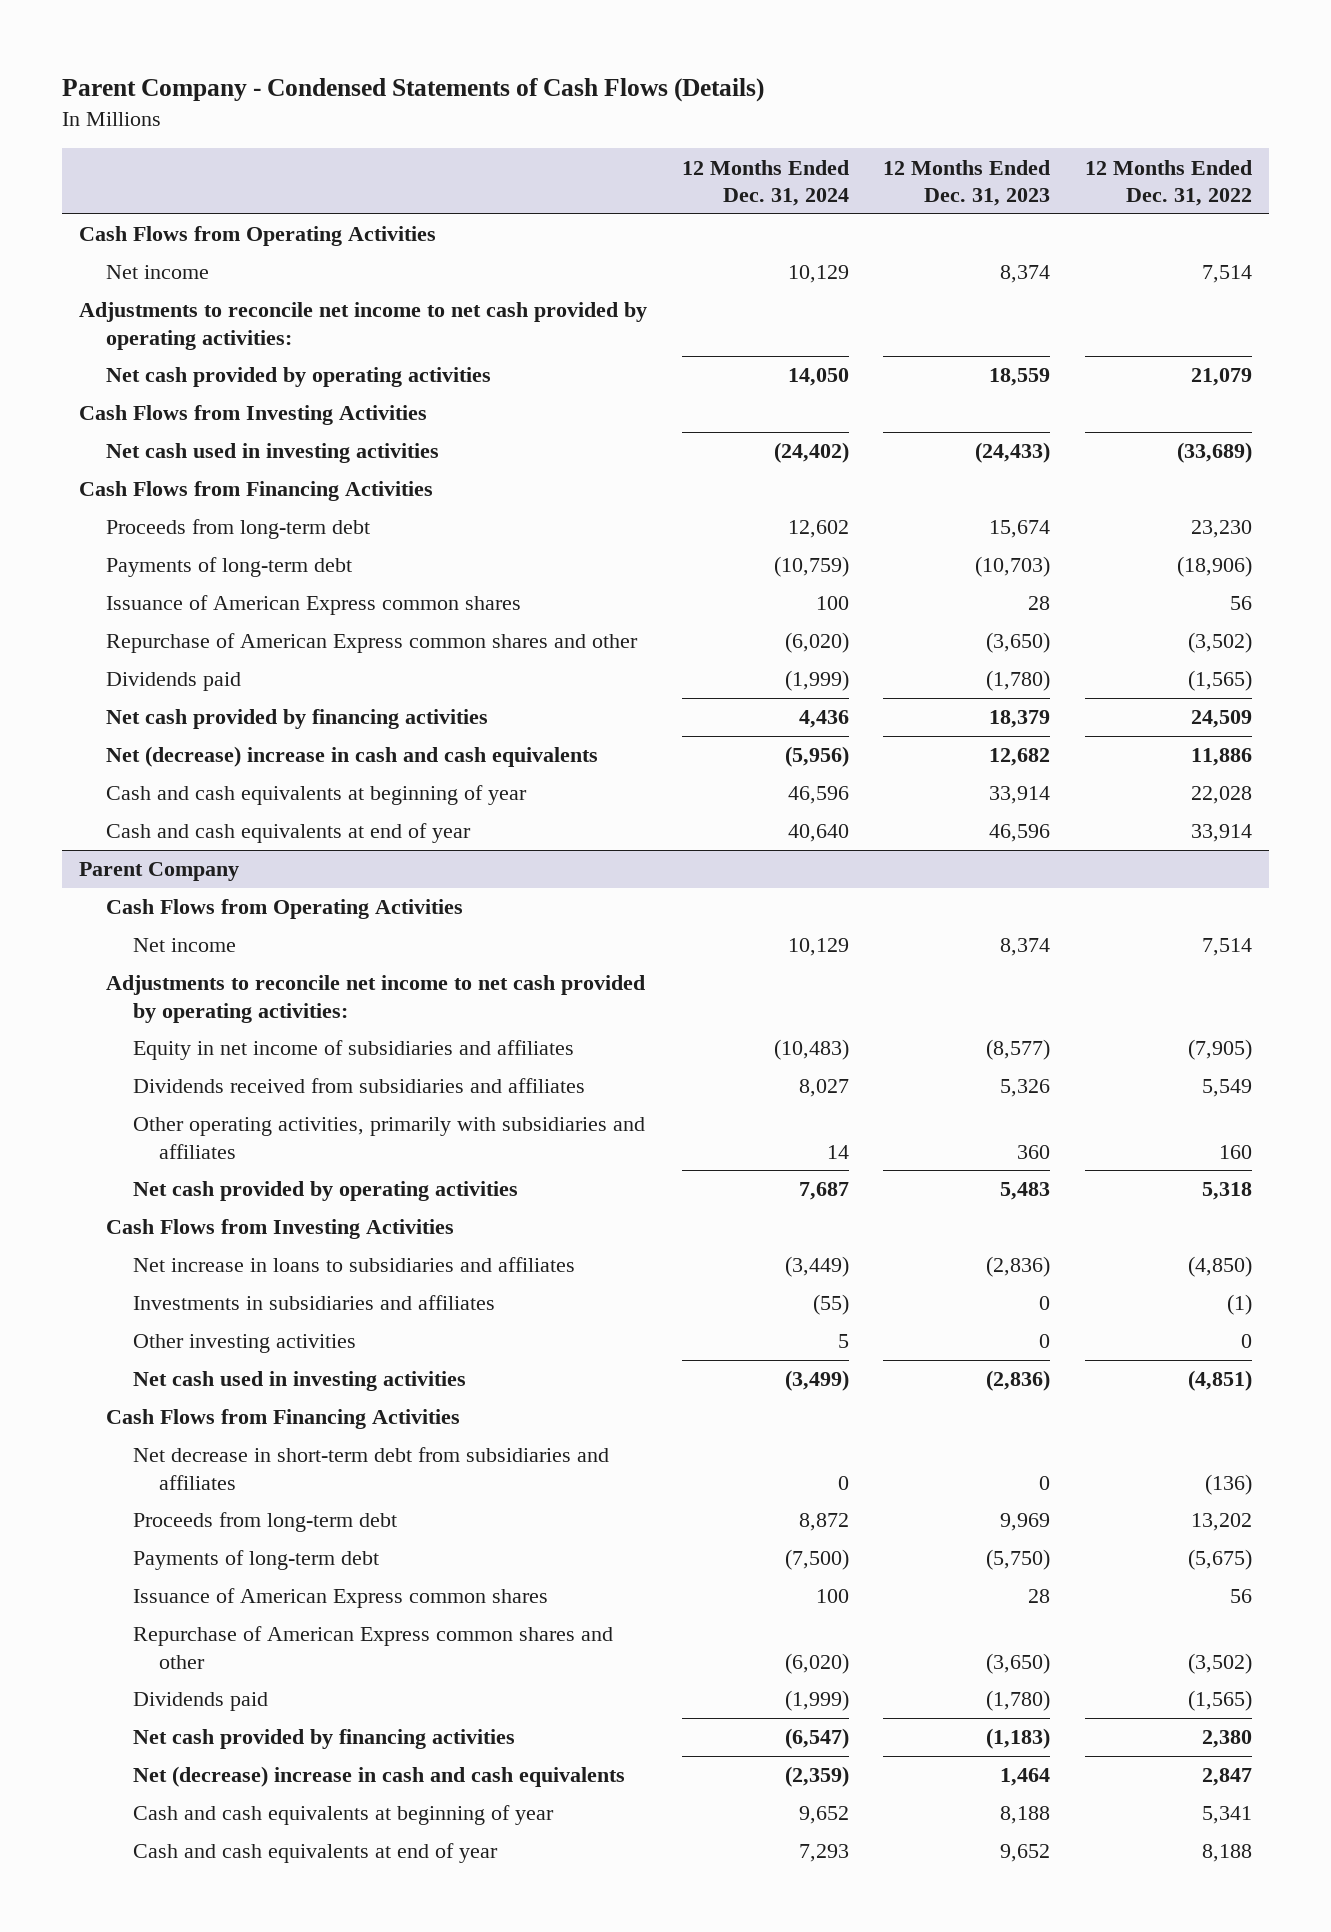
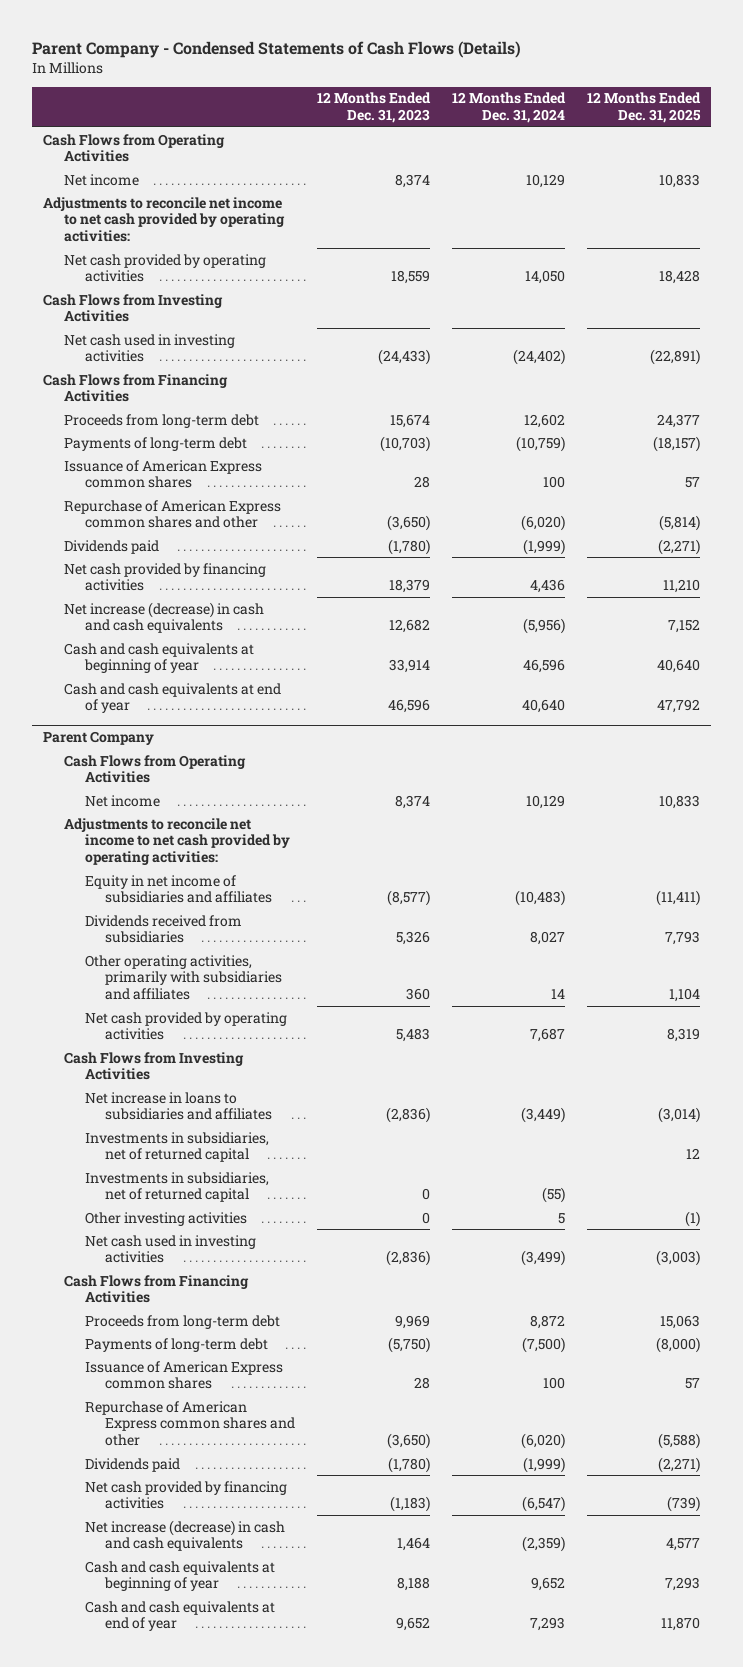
- | 12 Months Ended Dec. 31, 2024 | 12 Months Ended Dec. 31, 2023 | 12 Months Ended Dec. 31, 2022
+ | 12 Months Ended Dec. 31, 2023 | 12 Months Ended Dec. 31, 2024 | 12 Months Ended Dec. 31, 2025
- Net (decrease) increase in cash and cash equivalents | (5,956) | 12,682 | 11,886
+ Net increase (decrease) in cash and cash equivalents | 12,682 | (5,956) | 7,152
@ Parent Company
- Dividends received from subsidiaries and affiliates | 8,027 | 5,326 | 5,549
+ Dividends received from subsidiaries | 5,326 | 8,027 | 7,793
- Investments in subsidiaries and affiliates | (55) | 0 | (1)
+ Investments in subsidiaries, net of returned capital | | | 12
+ Investments in subsidiaries, net of returned capital | 0 | (55) |
- Net decrease in short-term debt from subsidiaries and affiliates | 0 | 0 | (136)
- Net (decrease) increase in cash and cash equivalents | (2,359) | 1,464 | 2,847
+ Net increase (decrease) in cash and cash equivalents | 1,464 | (2,359) | 4,577

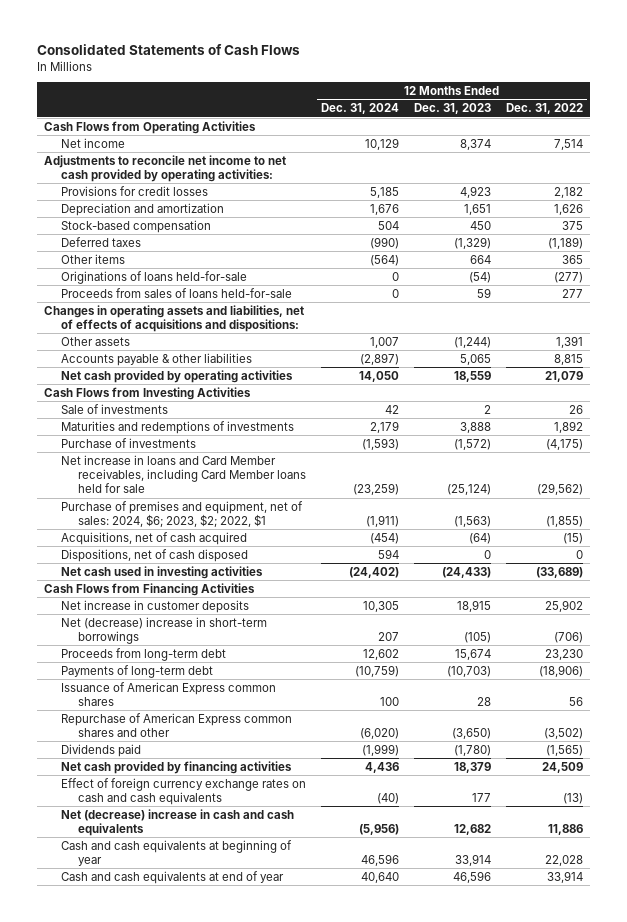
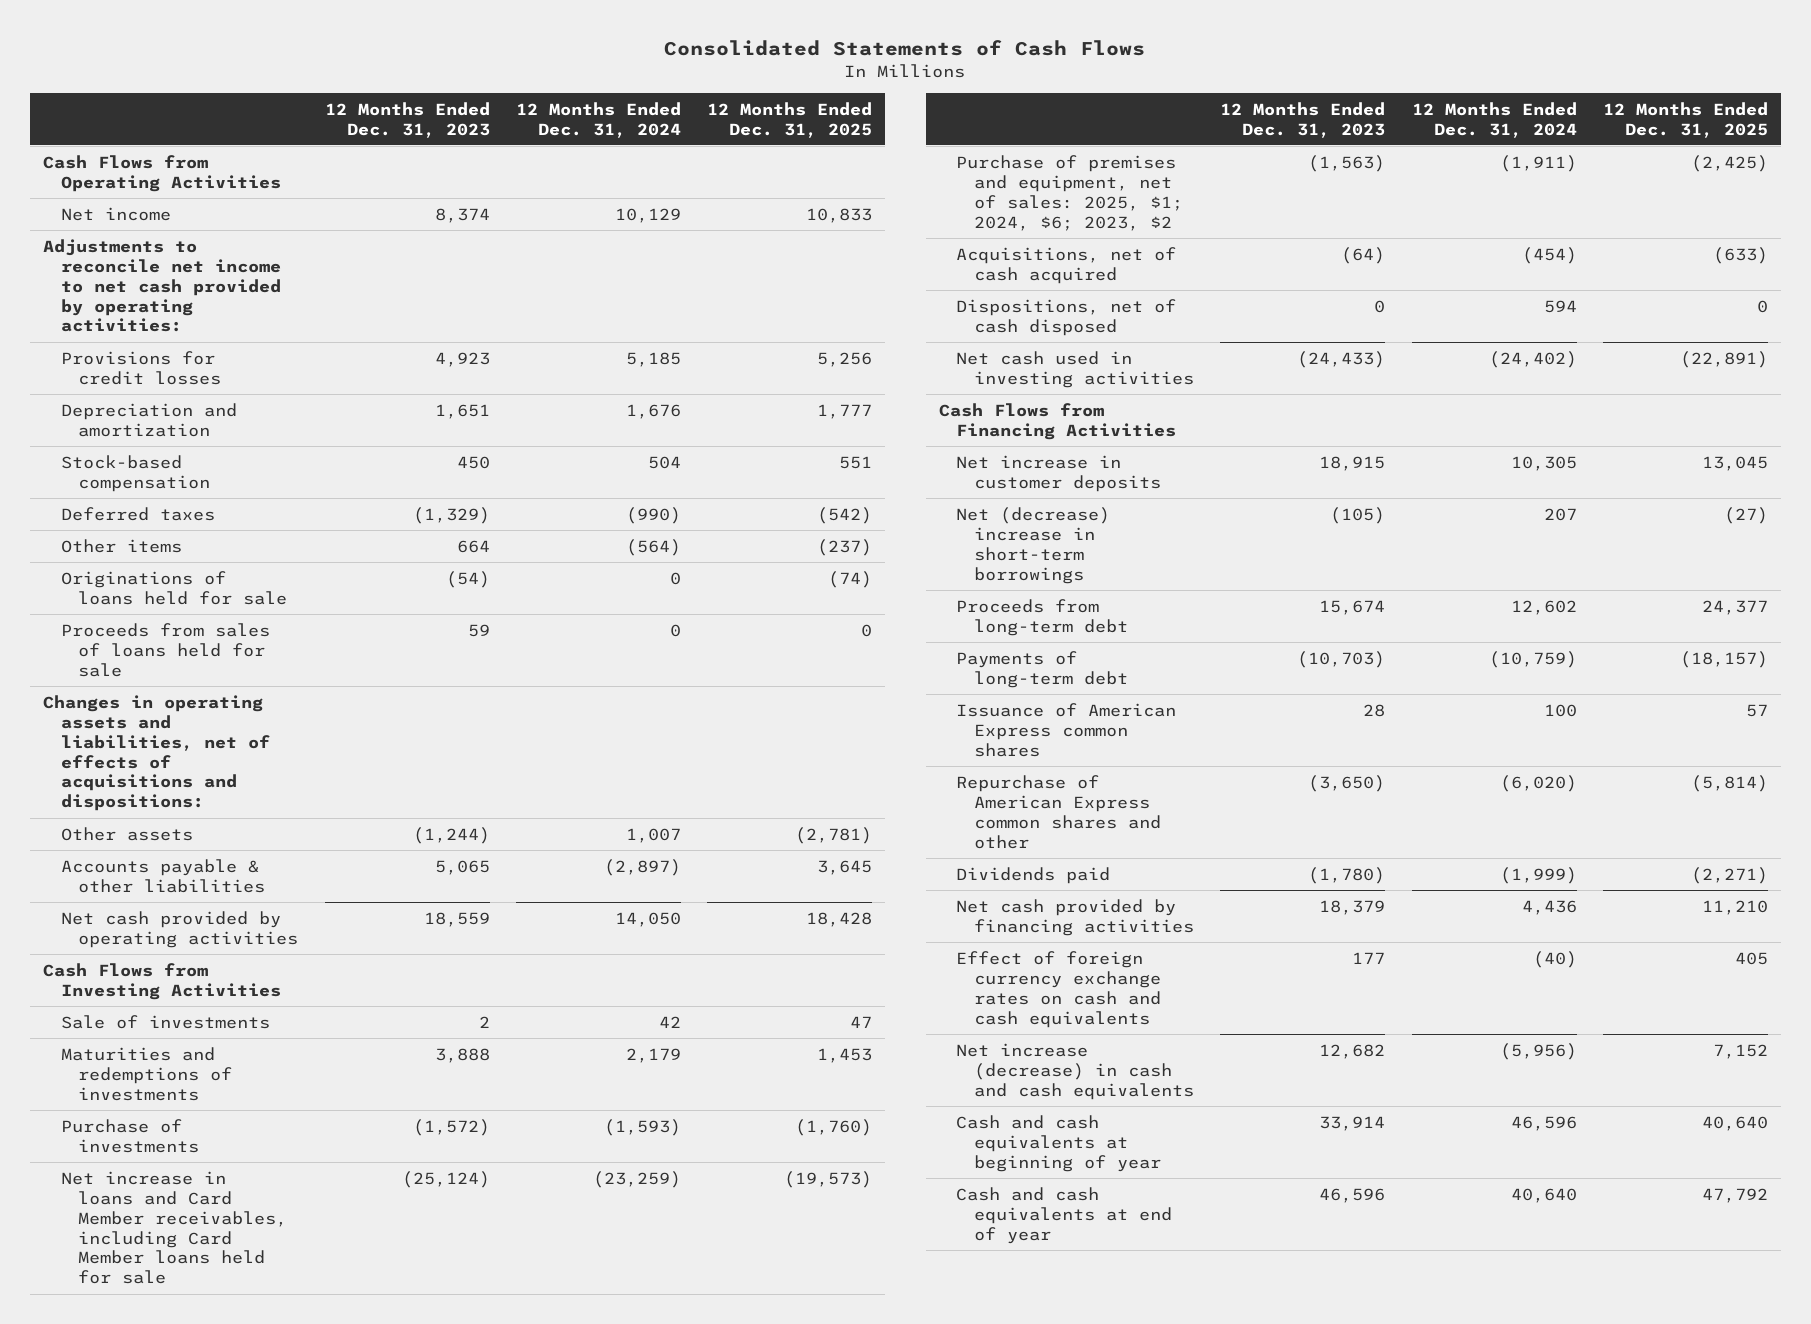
- | 12 Months Ended Dec. 31, 2024 | 12 Months Ended Dec. 31, 2023 | 12 Months Ended Dec. 31, 2022
+ | 12 Months Ended Dec. 31, 2023 | 12 Months Ended Dec. 31, 2024 | 12 Months Ended Dec. 31, 2025
- Originations of loans held-for-sale | 0 | (54) | (277)
- Proceeds from sales of loans held-for-sale | 0 | 59 | 277
+ Originations of loans held for sale | (54) | 0 | (74)
+ Proceeds from sales of loans held for sale | 59 | 0 | 0
- Purchase of premises and equipment, net of sales: 2024, $6; 2023, $2; 2022, $1 | (1,911) | (1,563) | (1,855)
+ Purchase of premises and equipment, net of sales: 2025, $1; 2024, $6; 2023, $2 | (1,563) | (1,911) | (2,425)
- Net (decrease) increase in cash and cash equivalents | (5,956) | 12,682 | 11,886
+ Net increase (decrease) in cash and cash equivalents | 12,682 | (5,956) | 7,152

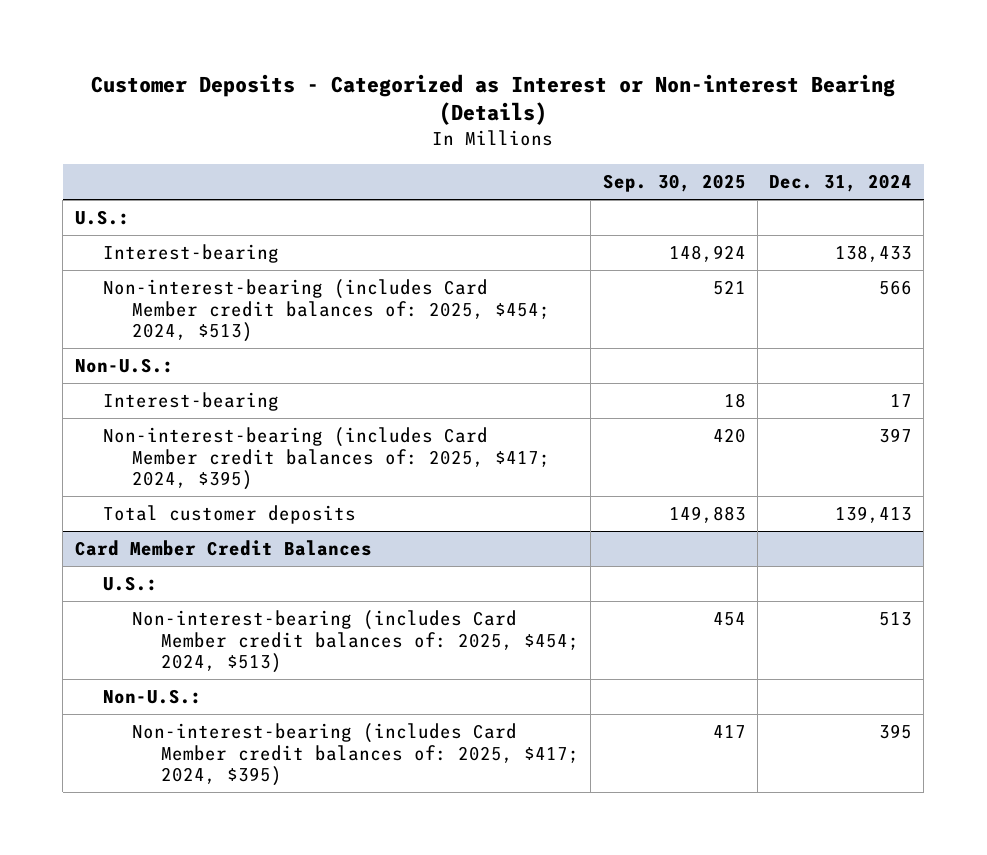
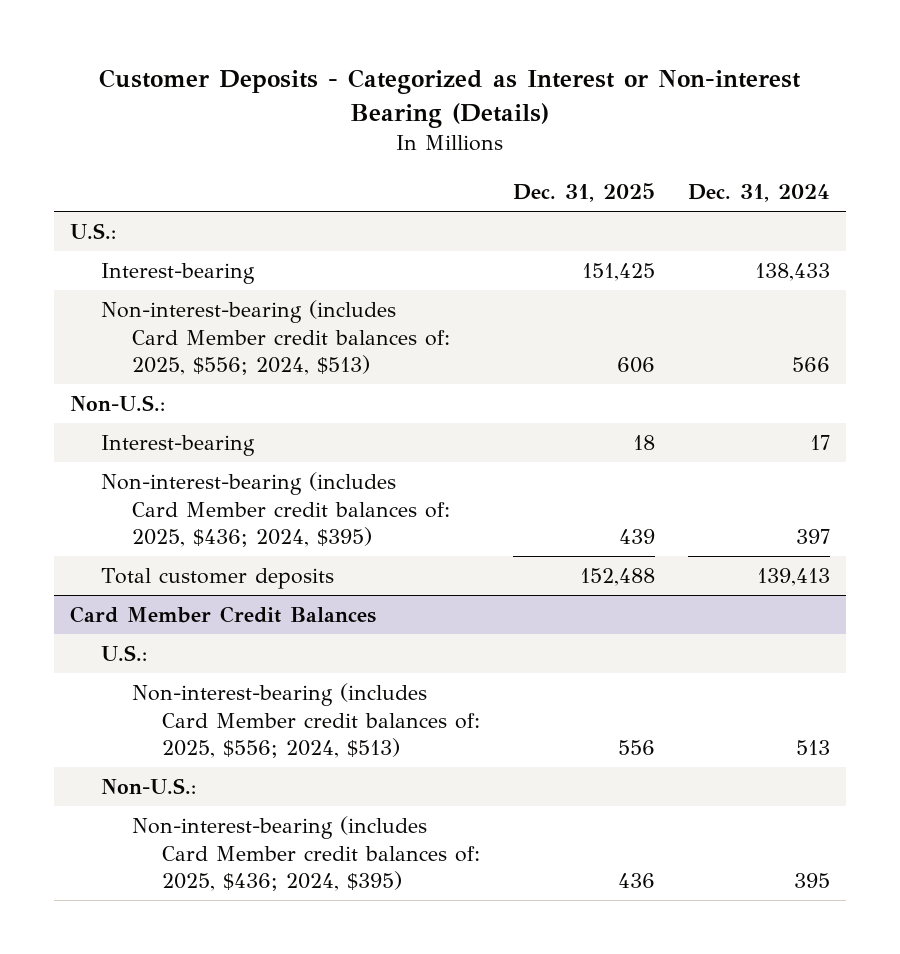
- | Sep. 30, 2025 | Dec. 31, 2024
+ | Dec. 31, 2025 | Dec. 31, 2024
- Non-interest-bearing (includes Card Member credit balances of: 2025, $454; 2024, $513) | 521 | 566
+ Non-interest-bearing (includes Card Member credit balances of: 2025, $556; 2024, $513) | 606 | 566
- Non-interest-bearing (includes Card Member credit balances of: 2025, $417; 2024, $395) | 420 | 397
+ Non-interest-bearing (includes Card Member credit balances of: 2025, $436; 2024, $395) | 439 | 397
@ Card Member Credit Balances
- Non-interest-bearing (includes Card Member credit balances of: 2025, $454; 2024, $513) | 454 | 513
+ Non-interest-bearing (includes Card Member credit balances of: 2025, $556; 2024, $513) | 556 | 513
- Non-interest-bearing (includes Card Member credit balances of: 2025, $417; 2024, $395) | 417 | 395
+ Non-interest-bearing (includes Card Member credit balances of: 2025, $436; 2024, $395) | 436 | 395

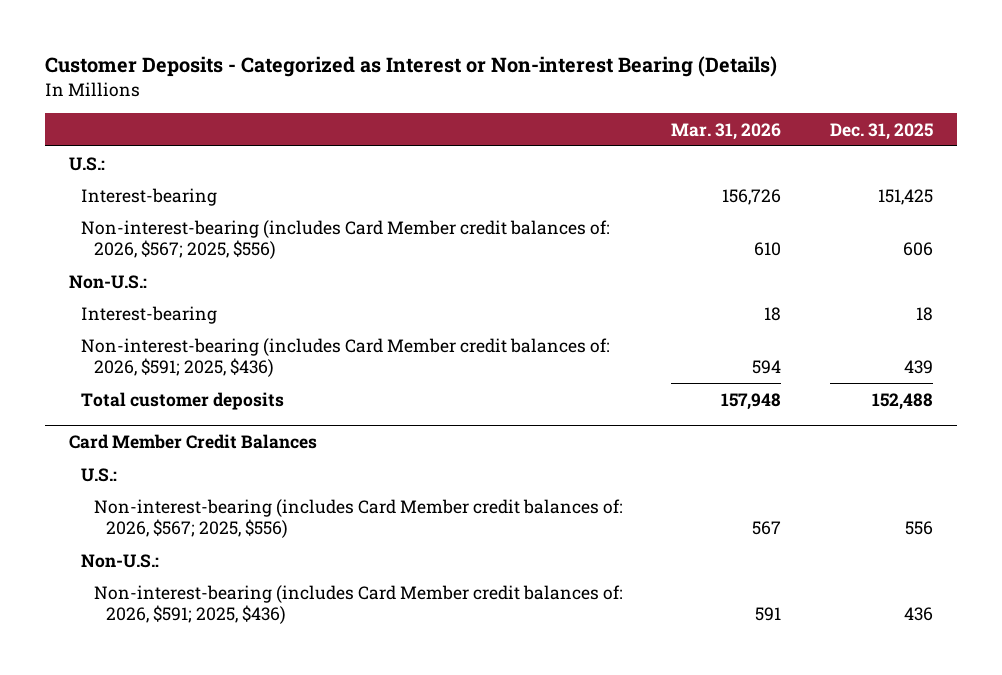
- | Dec. 31, 2025 | Dec. 31, 2024
+ | Mar. 31, 2026 | Dec. 31, 2025
- Non-interest-bearing (includes Card Member credit balances of: 2025, $556; 2024, $513) | 606 | 566
+ Non-interest-bearing (includes Card Member credit balances of: 2026, $567; 2025, $556) | 610 | 606
- Non-interest-bearing (includes Card Member credit balances of: 2025, $436; 2024, $395) | 439 | 397
+ Non-interest-bearing (includes Card Member credit balances of: 2026, $591; 2025, $436) | 594 | 439
@ Card Member Credit Balances
- Non-interest-bearing (includes Card Member credit balances of: 2025, $556; 2024, $513) | 556 | 513
+ Non-interest-bearing (includes Card Member credit balances of: 2026, $567; 2025, $556) | 567 | 556
- Non-interest-bearing (includes Card Member credit balances of: 2025, $436; 2024, $395) | 436 | 395
+ Non-interest-bearing (includes Card Member credit balances of: 2026, $591; 2025, $436) | 591 | 436

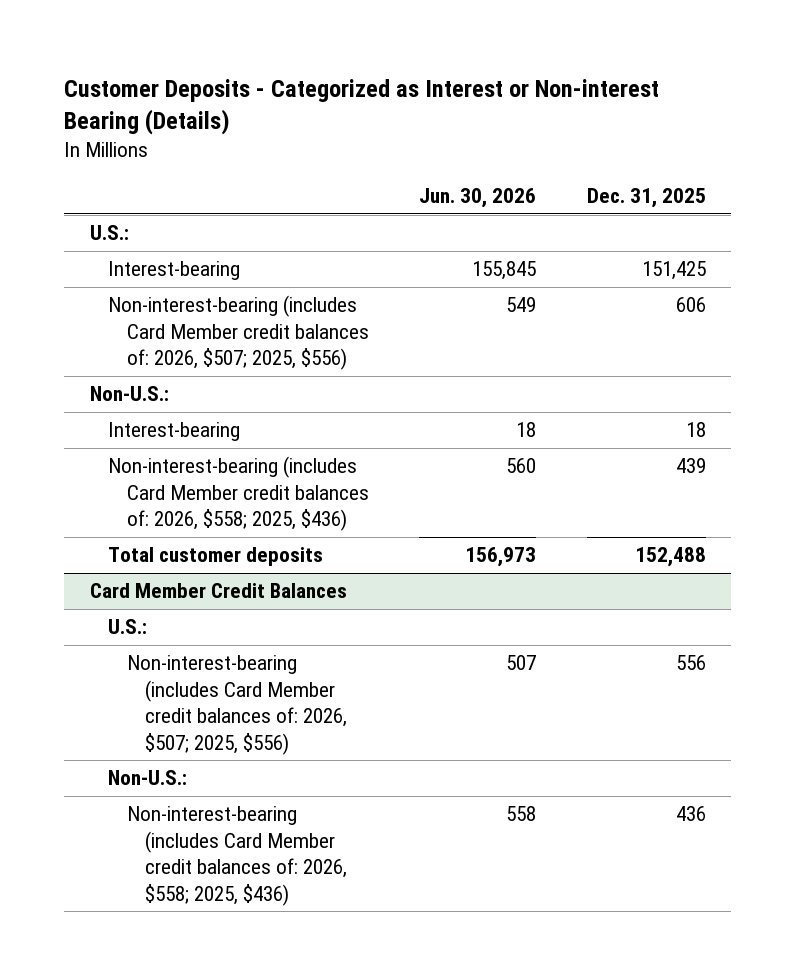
- | Mar. 31, 2026 | Dec. 31, 2025
+ | Jun. 30, 2026 | Dec. 31, 2025
- Non-interest-bearing (includes Card Member credit balances of: 2026, $567; 2025, $556) | 610 | 606
+ Non-interest-bearing (includes Card Member credit balances of: 2026, $507; 2025, $556) | 549 | 606
- Non-interest-bearing (includes Card Member credit balances of: 2026, $591; 2025, $436) | 594 | 439
+ Non-interest-bearing (includes Card Member credit balances of: 2026, $558; 2025, $436) | 560 | 439
@ Card Member Credit Balances
- Non-interest-bearing (includes Card Member credit balances of: 2026, $567; 2025, $556) | 567 | 556
+ Non-interest-bearing (includes Card Member credit balances of: 2026, $507; 2025, $556) | 507 | 556
- Non-interest-bearing (includes Card Member credit balances of: 2026, $591; 2025, $436) | 591 | 436
+ Non-interest-bearing (includes Card Member credit balances of: 2026, $558; 2025, $436) | 558 | 436

